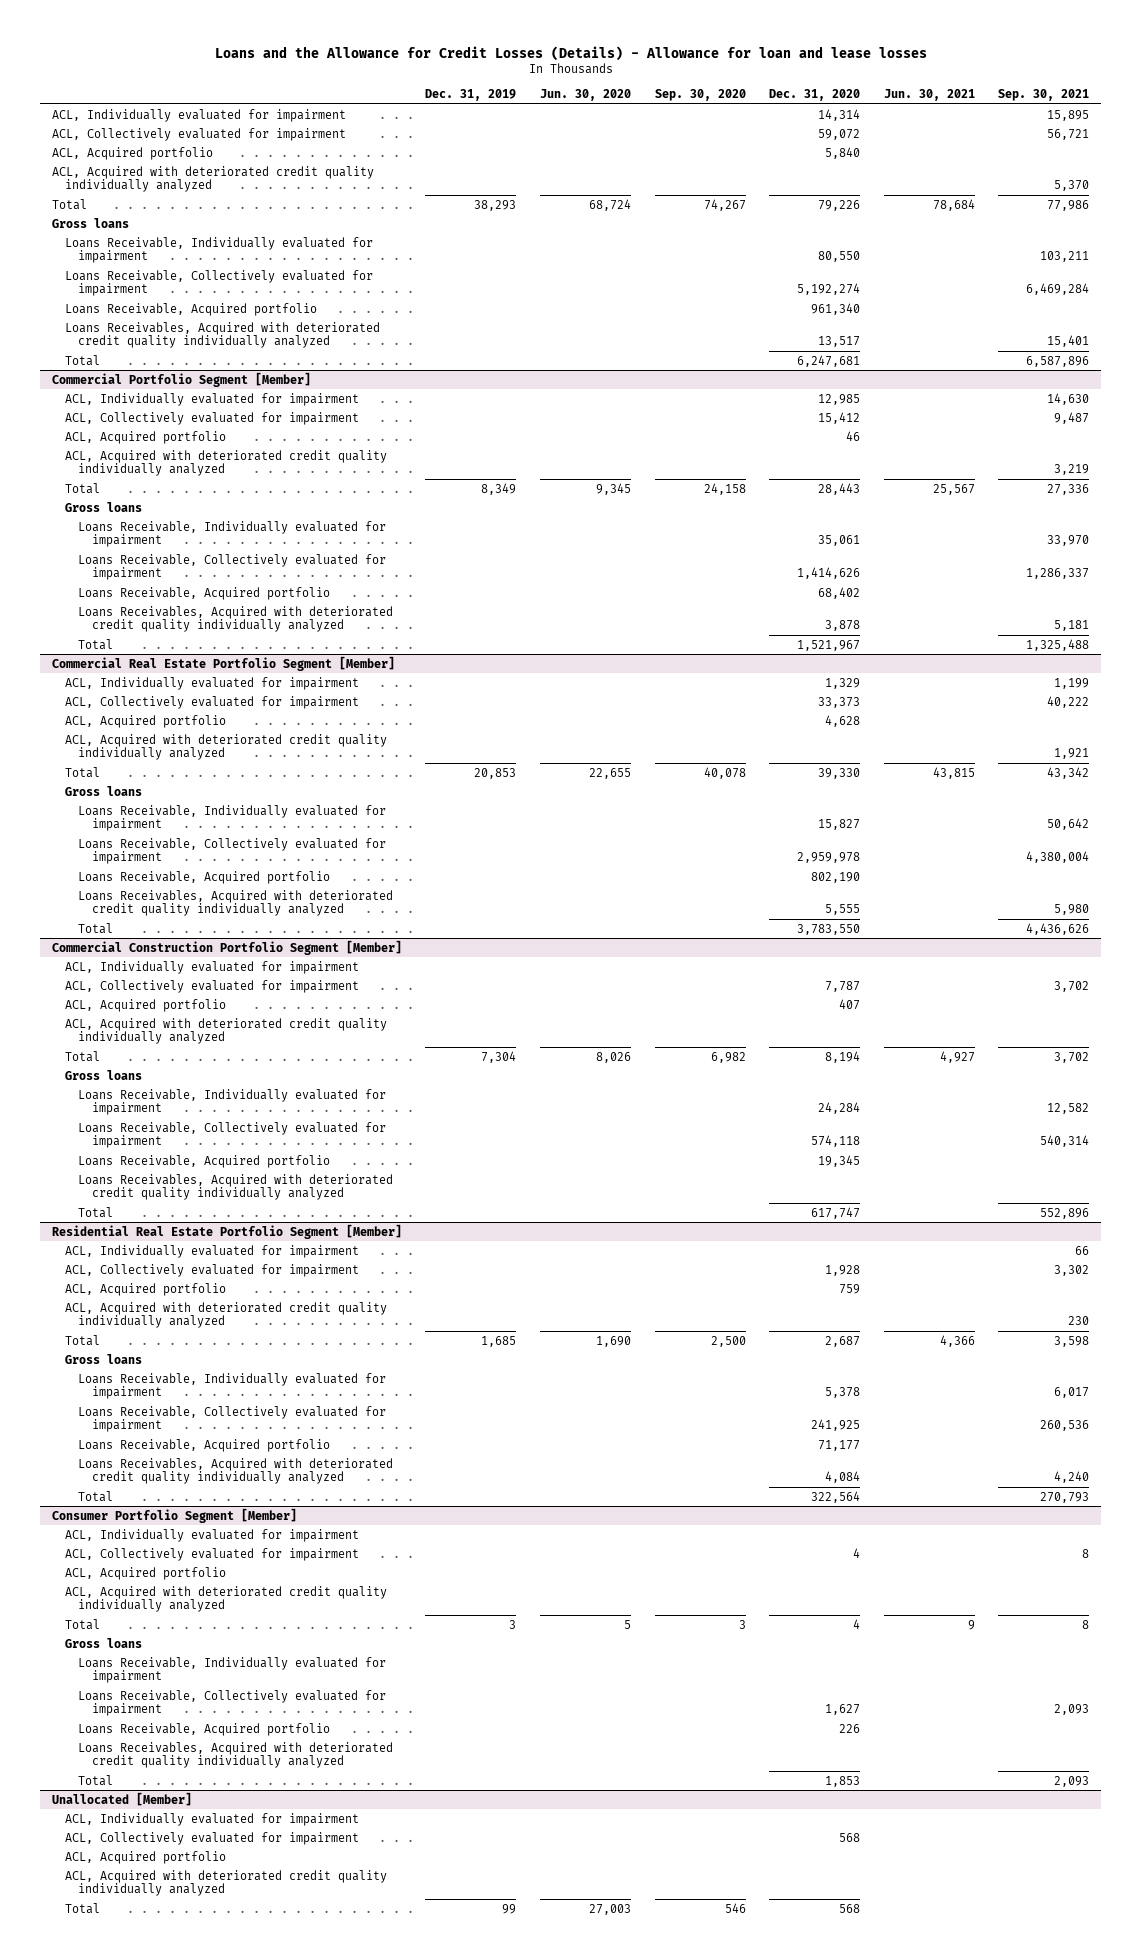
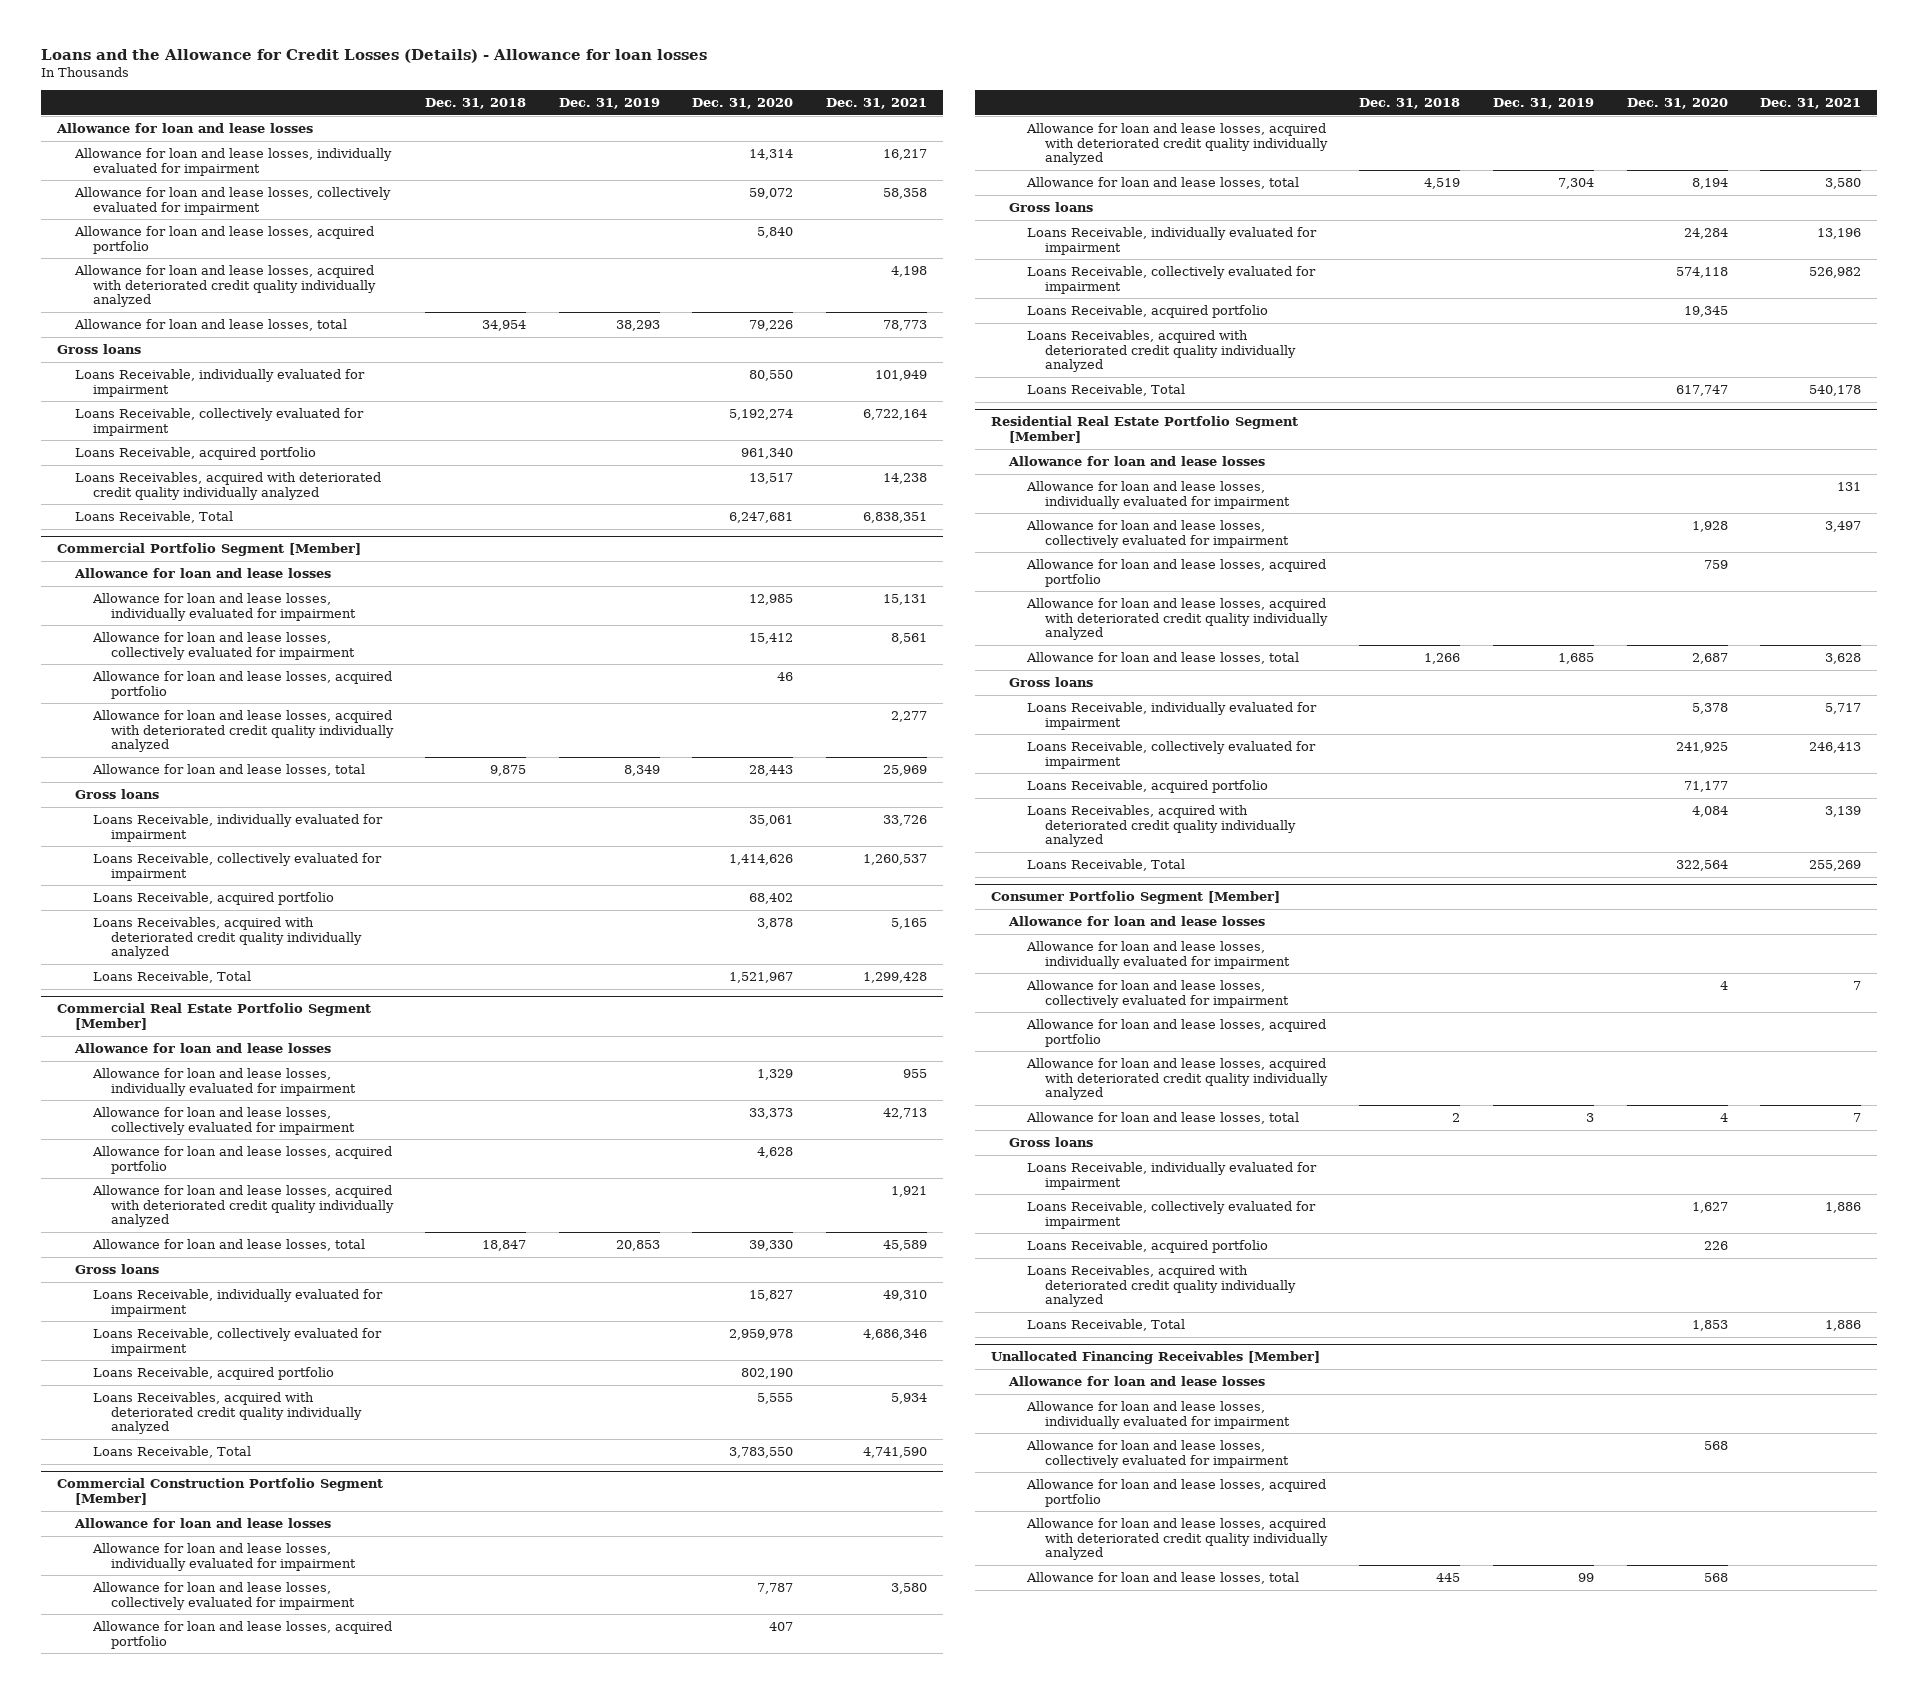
- Loans and the Allowance for Credit Losses (Details) - Allowance for loan and lease losses
+ Loans and the Allowance for Credit Losses (Details) - Allowance for loan losses
- | Dec. 31, 2019 | Jun. 30, 2020 | Sep. 30, 2020 | Dec. 31, 2020 | Jun. 30, 2021 | Sep. 30, 2021
+ | Dec. 31, 2018 | Dec. 31, 2019 | Dec. 31, 2020 | Dec. 31, 2021
- ACL, Individually evaluated for impairment | | | | 14,314 | | 15,895
- ACL, Collectively evaluated for impairment | | | | 59,072 | | 56,721
- ACL, Acquired portfolio | | | | 5,840 | |
- ACL, Acquired with deteriorated credit quality individually analyzed | | | | | | 5,370
- Total | 38,293 | 68,724 | 74,267 | 79,226 | 78,684 | 77,986
+ Allowance for loan and lease losses
+ Allowance for loan and lease losses, individually evaluated for impairment | | | 14,314 | 16,217
+ Allowance for loan and lease losses, collectively evaluated for impairment | | | 59,072 | 58,358
+ Allowance for loan and lease losses, acquired portfolio | | | 5,840 |
+ Allowance for loan and lease losses, acquired with deteriorated credit quality individually analyzed | | | | 4,198
+ Allowance for loan and lease losses, total | 34,954 | 38,293 | 79,226 | 78,773
- Loans Receivable, Individually evaluated for impairment | | | | 80,550 | | 103,211
- Loans Receivable, Collectively evaluated for impairment | | | | 5,192,274 | | 6,469,284
- Loans Receivable, Acquired portfolio | | | | 961,340 | |
- Loans Receivables, Acquired with deteriorated credit quality individually analyzed | | | | 13,517 | | 15,401
- Total | | | | 6,247,681 | | 6,587,896
+ Loans Receivable, individually evaluated for impairment | | | 80,550 | 101,949
+ Loans Receivable, collectively evaluated for impairment | | | 5,192,274 | 6,722,164
+ Loans Receivable, acquired portfolio | | | 961,340 |
+ Loans Receivables, acquired with deteriorated credit quality individually analyzed | | | 13,517 | 14,238
+ Loans Receivable, Total | | | 6,247,681 | 6,838,351
@ Commercial Portfolio Segment [Member]
- ACL, Individually evaluated for impairment | | | | 12,985 | | 14,630
- ACL, Collectively evaluated for impairment | | | | 15,412 | | 9,487
- ACL, Acquired portfolio | | | | 46 | |
- ACL, Acquired with deteriorated credit quality individually analyzed | | | | | | 3,219
- Total | 8,349 | 9,345 | 24,158 | 28,443 | 25,567 | 27,336
+ Allowance for loan and lease losses
+ Allowance for loan and lease losses, individually evaluated for impairment | | | 12,985 | 15,131
+ Allowance for loan and lease losses, collectively evaluated for impairment | | | 15,412 | 8,561
+ Allowance for loan and lease losses, acquired portfolio | | | 46 |
+ Allowance for loan and lease losses, acquired with deteriorated credit quality individually analyzed | | | | 2,277
+ Allowance for loan and lease losses, total | 9,875 | 8,349 | 28,443 | 25,969
- Loans Receivable, Individually evaluated for impairment | | | | 35,061 | | 33,970
- Loans Receivable, Collectively evaluated for impairment | | | | 1,414,626 | | 1,286,337
- Loans Receivable, Acquired portfolio | | | | 68,402 | |
- Loans Receivables, Acquired with deteriorated credit quality individually analyzed | | | | 3,878 | | 5,181
- Total | | | | 1,521,967 | | 1,325,488
+ Loans Receivable, individually evaluated for impairment | | | 35,061 | 33,726
+ Loans Receivable, collectively evaluated for impairment | | | 1,414,626 | 1,260,537
+ Loans Receivable, acquired portfolio | | | 68,402 |
+ Loans Receivables, acquired with deteriorated credit quality individually analyzed | | | 3,878 | 5,165
+ Loans Receivable, Total | | | 1,521,967 | 1,299,428
@ Commercial Real Estate Portfolio Segment [Member]
- ACL, Individually evaluated for impairment | | | | 1,329 | | 1,199
- ACL, Collectively evaluated for impairment | | | | 33,373 | | 40,222
- ACL, Acquired portfolio | | | | 4,628 | |
- ACL, Acquired with deteriorated credit quality individually analyzed | | | | | | 1,921
- Total | 20,853 | 22,655 | 40,078 | 39,330 | 43,815 | 43,342
+ Allowance for loan and lease losses
+ Allowance for loan and lease losses, individually evaluated for impairment | | | 1,329 | 955
+ Allowance for loan and lease losses, collectively evaluated for impairment | | | 33,373 | 42,713
+ Allowance for loan and lease losses, acquired portfolio | | | 4,628 |
+ Allowance for loan and lease losses, acquired with deteriorated credit quality individually analyzed | | | | 1,921
+ Allowance for loan and lease losses, total | 18,847 | 20,853 | 39,330 | 45,589
- Loans Receivable, Individually evaluated for impairment | | | | 15,827 | | 50,642
- Loans Receivable, Collectively evaluated for impairment | | | | 2,959,978 | | 4,380,004
- Loans Receivable, Acquired portfolio | | | | 802,190 | |
- Loans Receivables, Acquired with deteriorated credit quality individually analyzed | | | | 5,555 | | 5,980
- Total | | | | 3,783,550 | | 4,436,626
+ Loans Receivable, individually evaluated for impairment | | | 15,827 | 49,310
+ Loans Receivable, collectively evaluated for impairment | | | 2,959,978 | 4,686,346
+ Loans Receivable, acquired portfolio | | | 802,190 |
+ Loans Receivables, acquired with deteriorated credit quality individually analyzed | | | 5,555 | 5,934
+ Loans Receivable, Total | | | 3,783,550 | 4,741,590
@ Commercial Construction Portfolio Segment [Member]
- ACL, Individually evaluated for impairment
- ACL, Collectively evaluated for impairment | | | | 7,787 | | 3,702
- ACL, Acquired portfolio | | | | 407 | |
- ACL, Acquired with deteriorated credit quality individually analyzed
- Total | 7,304 | 8,026 | 6,982 | 8,194 | 4,927 | 3,702
+ Allowance for loan and lease losses
+ Allowance for loan and lease losses, individually evaluated for impairment
+ Allowance for loan and lease losses, collectively evaluated for impairment | | | 7,787 | 3,580
+ Allowance for loan and lease losses, acquired portfolio | | | 407 |
+ Allowance for loan and lease losses, acquired with deteriorated credit quality individually analyzed
+ Allowance for loan and lease losses, total | 4,519 | 7,304 | 8,194 | 3,580
- Loans Receivable, Individually evaluated for impairment | | | | 24,284 | | 12,582
- Loans Receivable, Collectively evaluated for impairment | | | | 574,118 | | 540,314
- Loans Receivable, Acquired portfolio | | | | 19,345 | |
- Loans Receivables, Acquired with deteriorated credit quality individually analyzed
- Total | | | | 617,747 | | 552,896
+ Loans Receivable, individually evaluated for impairment | | | 24,284 | 13,196
+ Loans Receivable, collectively evaluated for impairment | | | 574,118 | 526,982
+ Loans Receivable, acquired portfolio | | | 19,345 |
+ Loans Receivables, acquired with deteriorated credit quality individually analyzed
+ Loans Receivable, Total | | | 617,747 | 540,178
@ Residential Real Estate Portfolio Segment [Member]
- ACL, Individually evaluated for impairment | | | | | | 66
- ACL, Collectively evaluated for impairment | | | | 1,928 | | 3,302
- ACL, Acquired portfolio | | | | 759 | |
- ACL, Acquired with deteriorated credit quality individually analyzed | | | | | | 230
- Total | 1,685 | 1,690 | 2,500 | 2,687 | 4,366 | 3,598
+ Allowance for loan and lease losses
+ Allowance for loan and lease losses, individually evaluated for impairment | | | | 131
+ Allowance for loan and lease losses, collectively evaluated for impairment | | | 1,928 | 3,497
+ Allowance for loan and lease losses, acquired portfolio | | | 759 |
+ Allowance for loan and lease losses, acquired with deteriorated credit quality individually analyzed
+ Allowance for loan and lease losses, total | 1,266 | 1,685 | 2,687 | 3,628
- Loans Receivable, Individually evaluated for impairment | | | | 5,378 | | 6,017
- Loans Receivable, Collectively evaluated for impairment | | | | 241,925 | | 260,536
- Loans Receivable, Acquired portfolio | | | | 71,177 | |
- Loans Receivables, Acquired with deteriorated credit quality individually analyzed | | | | 4,084 | | 4,240
- Total | | | | 322,564 | | 270,793
+ Loans Receivable, individually evaluated for impairment | | | 5,378 | 5,717
+ Loans Receivable, collectively evaluated for impairment | | | 241,925 | 246,413
+ Loans Receivable, acquired portfolio | | | 71,177 |
+ Loans Receivables, acquired with deteriorated credit quality individually analyzed | | | 4,084 | 3,139
+ Loans Receivable, Total | | | 322,564 | 255,269
@ Consumer Portfolio Segment [Member]
- ACL, Individually evaluated for impairment
- ACL, Collectively evaluated for impairment | | | | 4 | | 8
- ACL, Acquired portfolio
- ACL, Acquired with deteriorated credit quality individually analyzed
- Total | 3 | 5 | 3 | 4 | 9 | 8
+ Allowance for loan and lease losses
+ Allowance for loan and lease losses, individually evaluated for impairment
+ Allowance for loan and lease losses, collectively evaluated for impairment | | | 4 | 7
+ Allowance for loan and lease losses, acquired portfolio
+ Allowance for loan and lease losses, acquired with deteriorated credit quality individually analyzed
+ Allowance for loan and lease losses, total | 2 | 3 | 4 | 7
- Loans Receivable, Individually evaluated for impairment
- Loans Receivable, Collectively evaluated for impairment | | | | 1,627 | | 2,093
- Loans Receivable, Acquired portfolio | | | | 226 | |
- Loans Receivables, Acquired with deteriorated credit quality individually analyzed
- Total | | | | 1,853 | | 2,093
- Unallocated [Member]
- ACL, Individually evaluated for impairment
- ACL, Collectively evaluated for impairment | | | | 568 | |
- ACL, Acquired portfolio
- ACL, Acquired with deteriorated credit quality individually analyzed
- Total | 99 | 27,003 | 546 | 568 | |
@ Consumer Portfolio Segment [Member]
+ Loans Receivable, individually evaluated for impairment
+ Loans Receivable, collectively evaluated for impairment | | | 1,627 | 1,886
+ Loans Receivable, acquired portfolio | | | 226 |
+ Loans Receivables, acquired with deteriorated credit quality individually analyzed
+ Loans Receivable, Total | | | 1,853 | 1,886
+ Unallocated Financing Receivables [Member]
+ Allowance for loan and lease losses
+ Allowance for loan and lease losses, individually evaluated for impairment
+ Allowance for loan and lease losses, collectively evaluated for impairment | | | 568 |
+ Allowance for loan and lease losses, acquired portfolio
+ Allowance for loan and lease losses, acquired with deteriorated credit quality individually analyzed
+ Allowance for loan and lease losses, total | 445 | 99 | 568 |

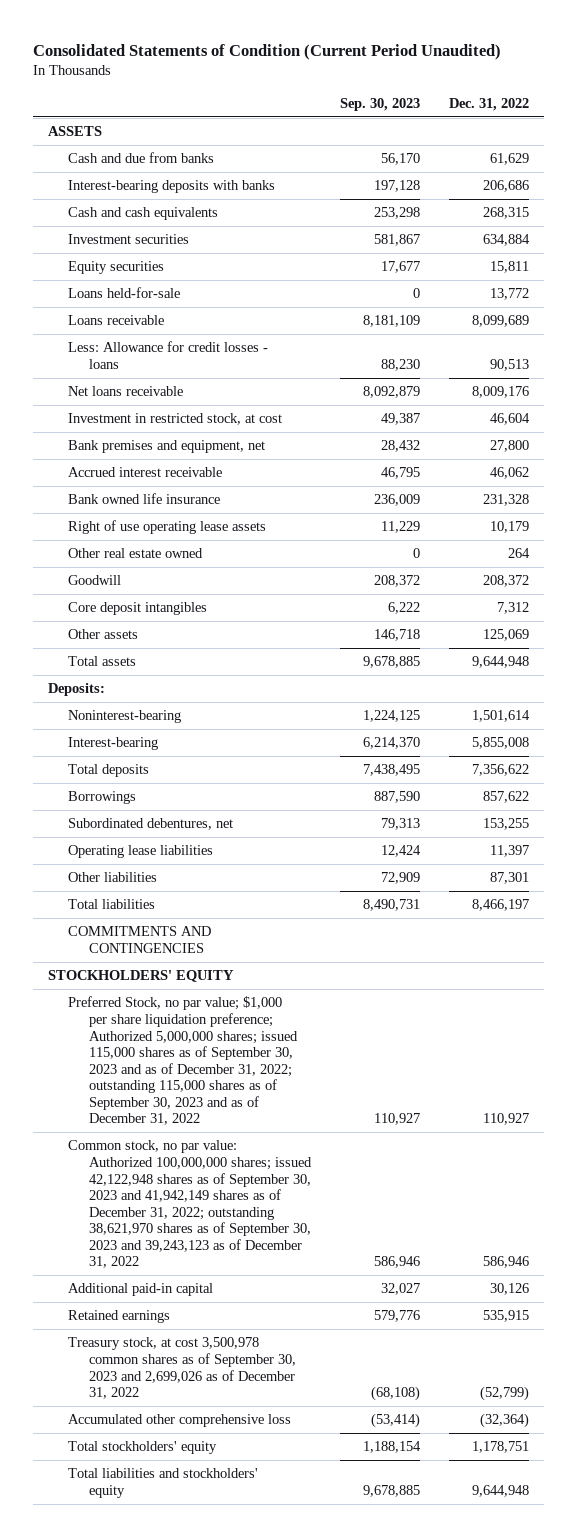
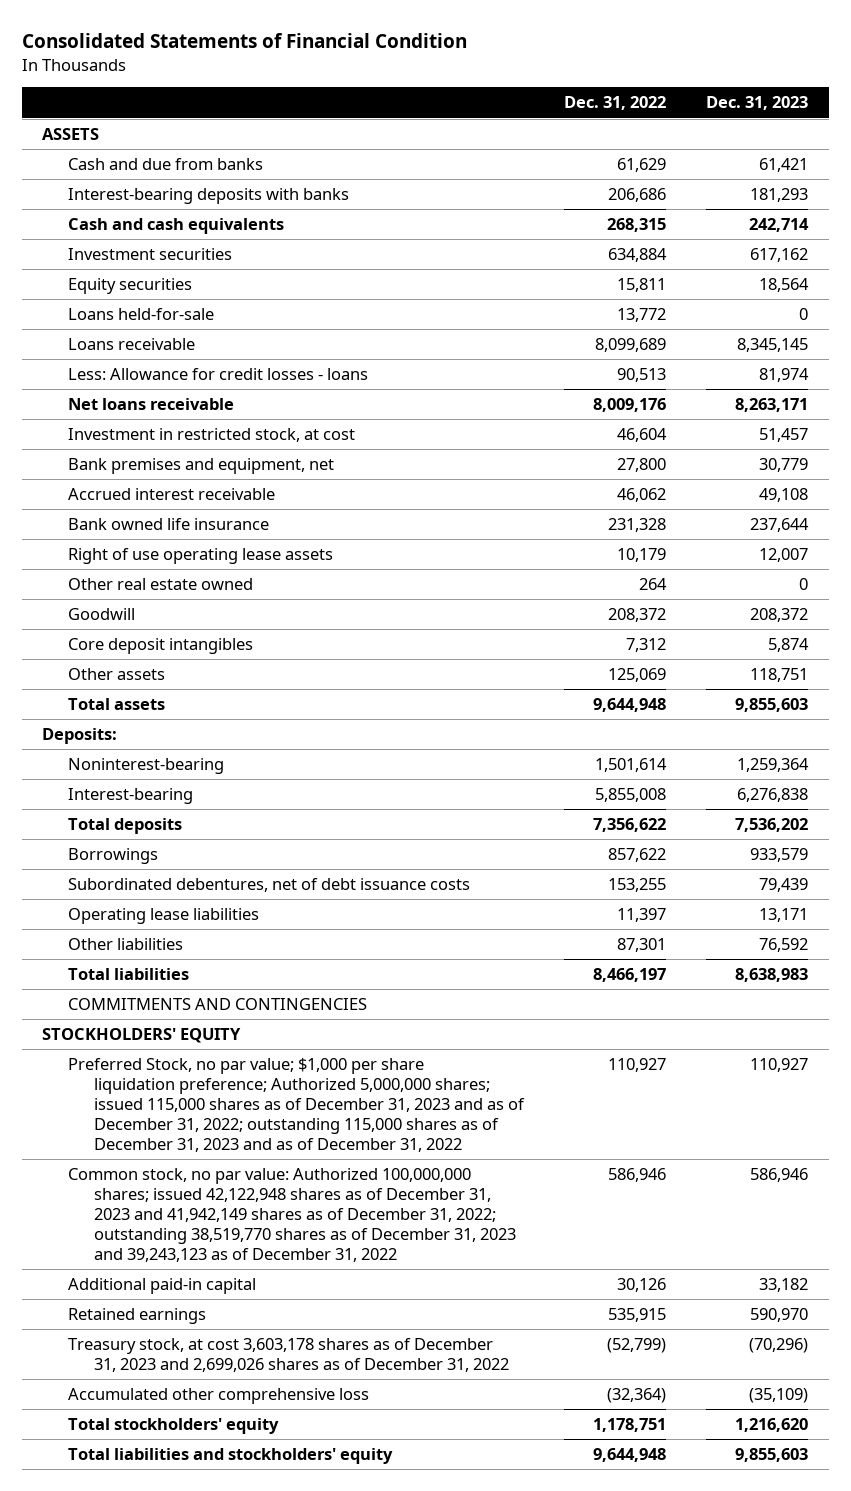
- Consolidated Statements of Condition (Current Period Unaudited)
+ Consolidated Statements of Financial Condition
- | Sep. 30, 2023 | Dec. 31, 2022
+ | Dec. 31, 2022 | Dec. 31, 2023
- Subordinated debentures, net | 79,313 | 153,255
+ Subordinated debentures, net of debt issuance costs | 153,255 | 79,439
- Preferred Stock, no par value; $1,000 per share liquidation preference; Authorized 5,000,000 shares; issued 115,000 shares as of September 30, 2023 and as of December 31, 2022; outstanding 115,000 shares as of September 30, 2023 and as of December 31, 2022 | 110,927 | 110,927
- Common stock, no par value: Authorized 100,000,000 shares; issued 42,122,948 shares as of September 30, 2023 and 41,942,149 shares as of December 31, 2022; outstanding 38,621,970 shares as of September 30, 2023 and 39,243,123 as of December 31, 2022 | 586,946 | 586,946
+ Preferred Stock, no par value; $1,000 per share liquidation preference; Authorized 5,000,000 shares; issued 115,000 shares as of December 31, 2023 and as of December 31, 2022; outstanding 115,000 shares as of December 31, 2023 and as of December 31, 2022 | 110,927 | 110,927
+ Common stock, no par value: Authorized 100,000,000 shares; issued 42,122,948 shares as of December 31, 2023 and 41,942,149 shares as of December 31, 2022; outstanding 38,519,770 shares as of December 31, 2023 and 39,243,123 as of December 31, 2022 | 586,946 | 586,946
- Treasury stock, at cost 3,500,978 common shares as of September 30, 2023 and 2,699,026 as of December 31, 2022 | (68,108) | (52,799)
+ Treasury stock, at cost 3,603,178 shares as of December 31, 2023 and 2,699,026 shares as of December 31, 2022 | (52,799) | (70,296)

